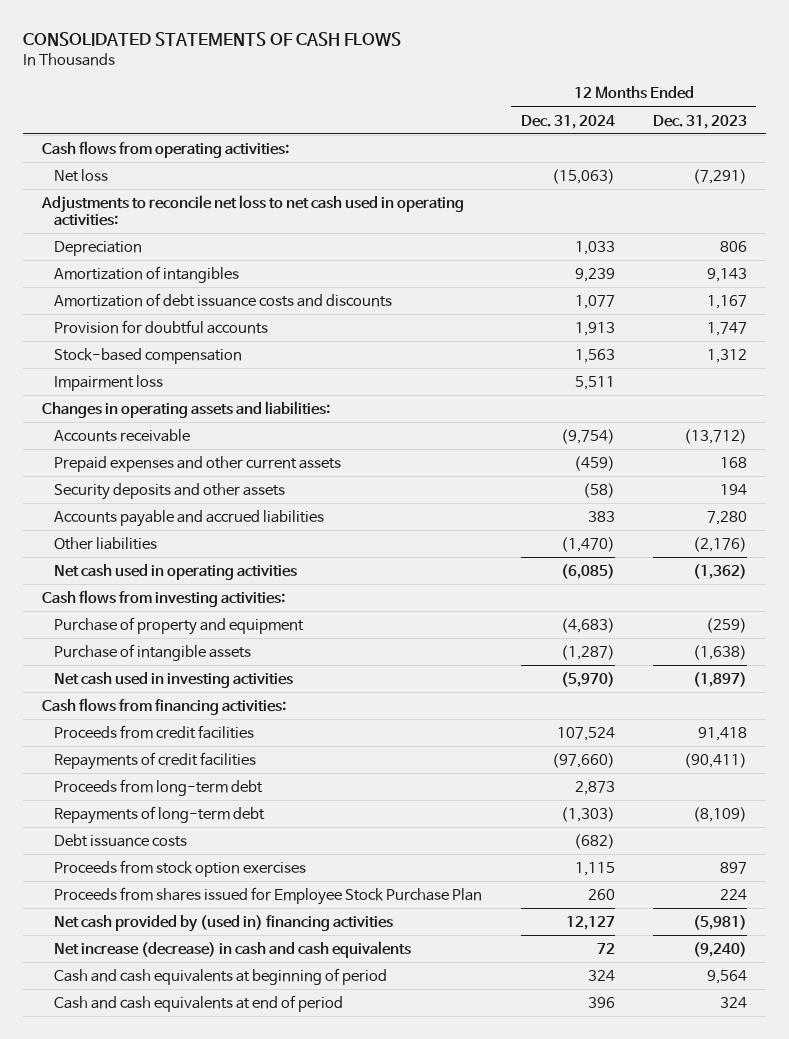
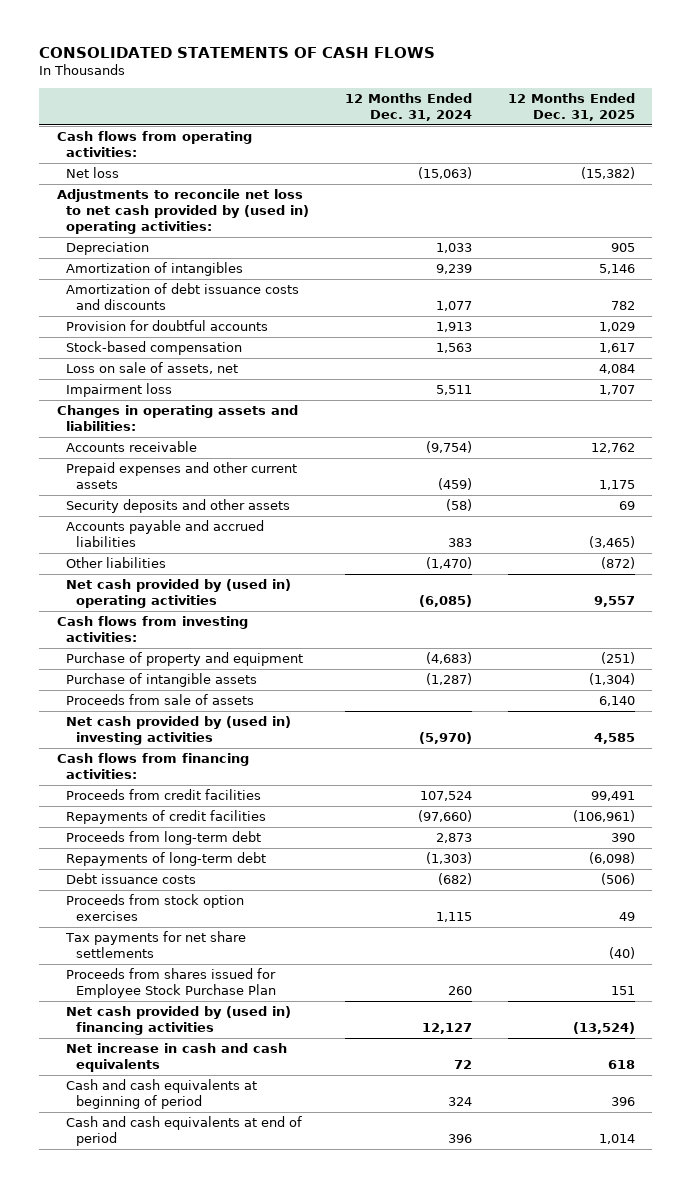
- | 12 Months Ended Dec. 31, 2024 | 12 Months Ended Dec. 31, 2023
+ | 12 Months Ended Dec. 31, 2024 | 12 Months Ended Dec. 31, 2025
- Adjustments to reconcile net loss to net cash used in operating activities:
+ Adjustments to reconcile net loss to net cash provided by (used in) operating activities:
+ Loss on sale of assets, net | | 4,084
- Net cash used in operating activities | (6,085) | (1,362)
+ Net cash provided by (used in) operating activities | (6,085) | 9,557
- Net cash used in investing activities | (5,970) | (1,897)
+ Proceeds from sale of assets | | 6,140
+ Net cash provided by (used in) investing activities | (5,970) | 4,585
+ Tax payments for net share settlements | | (40)
- Net increase (decrease) in cash and cash equivalents | 72 | (9,240)
+ Net increase in cash and cash equivalents | 72 | 618

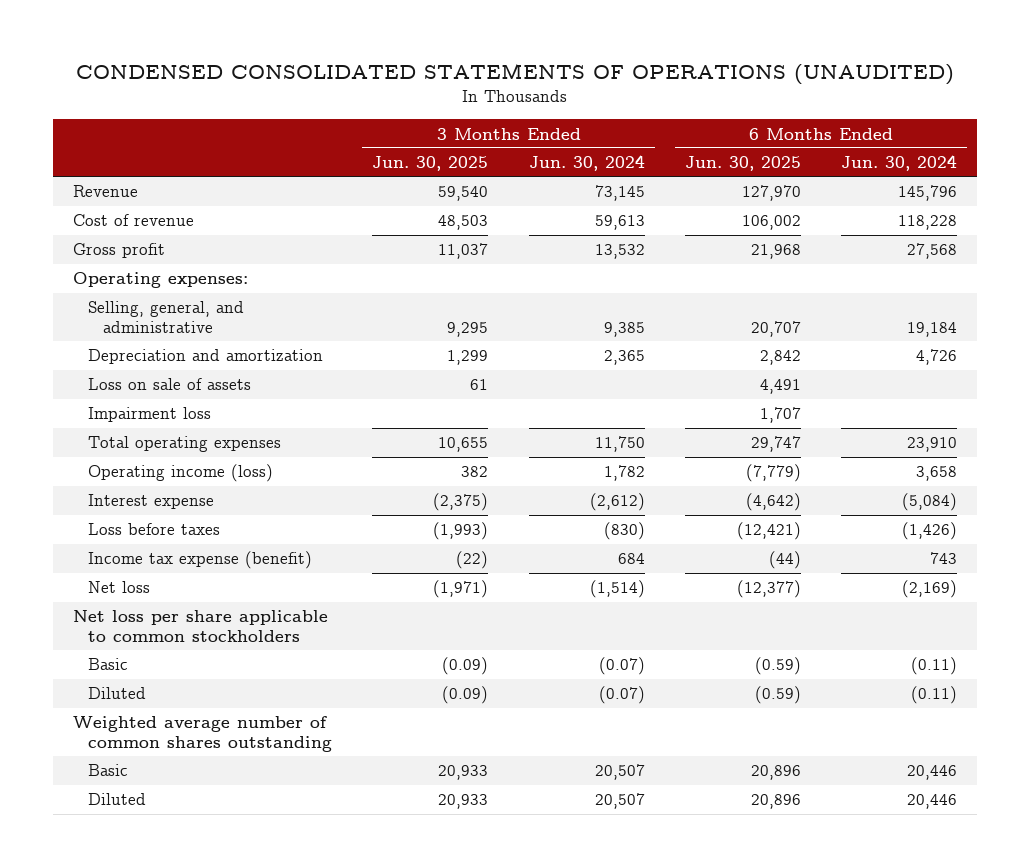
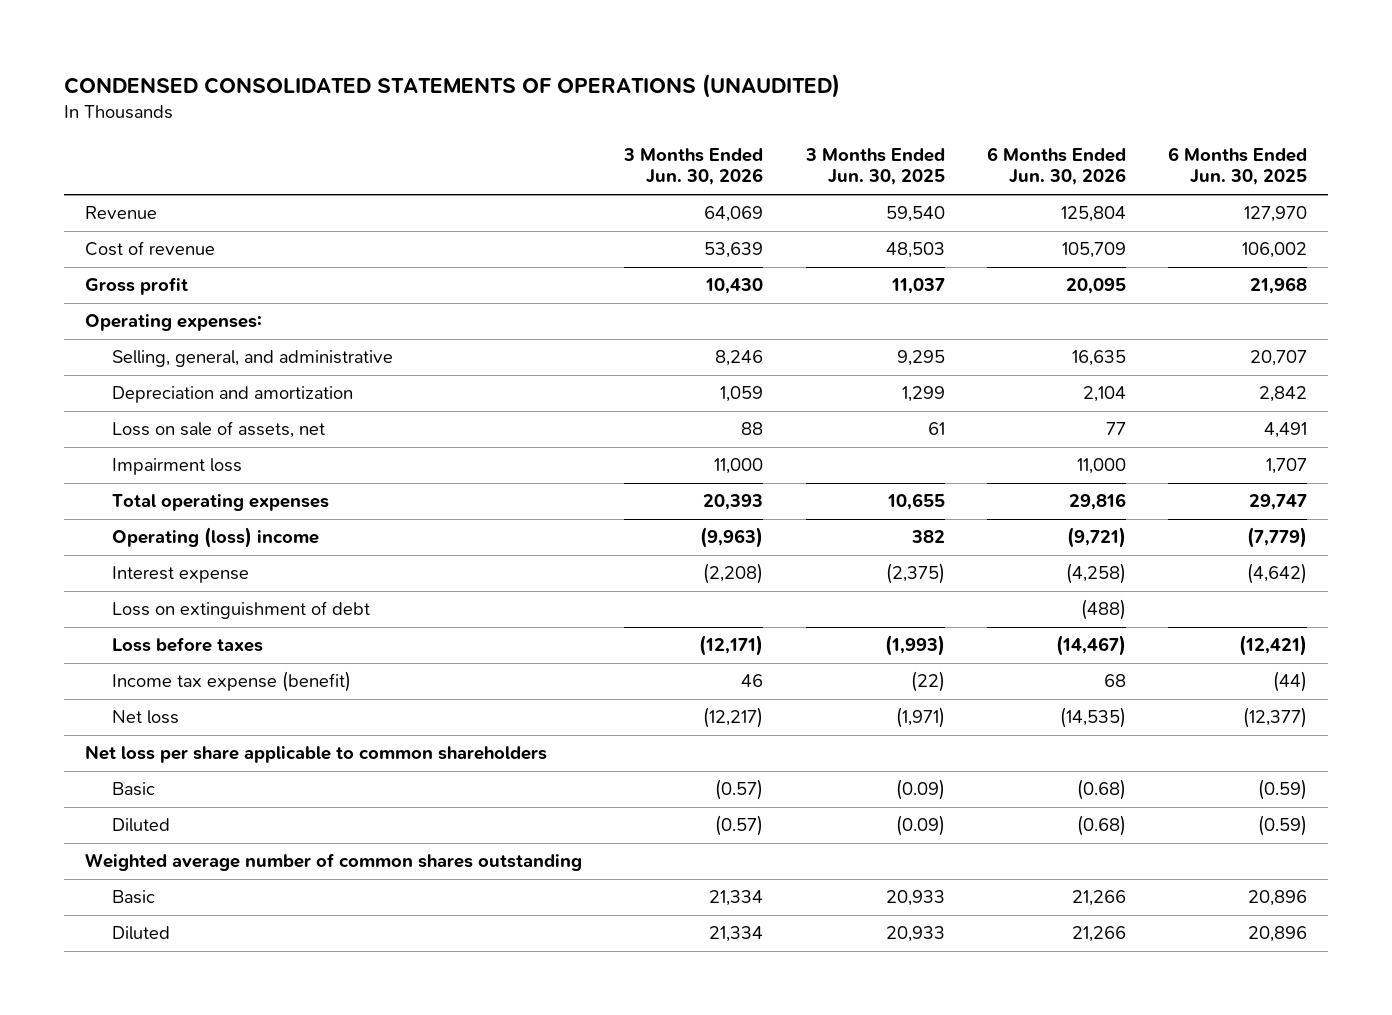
- | 3 Months Ended Jun. 30, 2025 | 3 Months Ended Jun. 30, 2024 | 6 Months Ended Jun. 30, 2025 | 6 Months Ended Jun. 30, 2024
+ | 3 Months Ended Jun. 30, 2026 | 3 Months Ended Jun. 30, 2025 | 6 Months Ended Jun. 30, 2026 | 6 Months Ended Jun. 30, 2025
- Loss on sale of assets | 61 | | 4,491 |
+ Loss on sale of assets, net | 88 | 61 | 77 | 4,491
- Operating income (loss) | 382 | 1,782 | (7,779) | 3,658
+ Operating (loss) income | (9,963) | 382 | (9,721) | (7,779)
+ Loss on extinguishment of debt | | | (488) |
- Net loss per share applicable to common stockholders
+ Net loss per share applicable to common shareholders

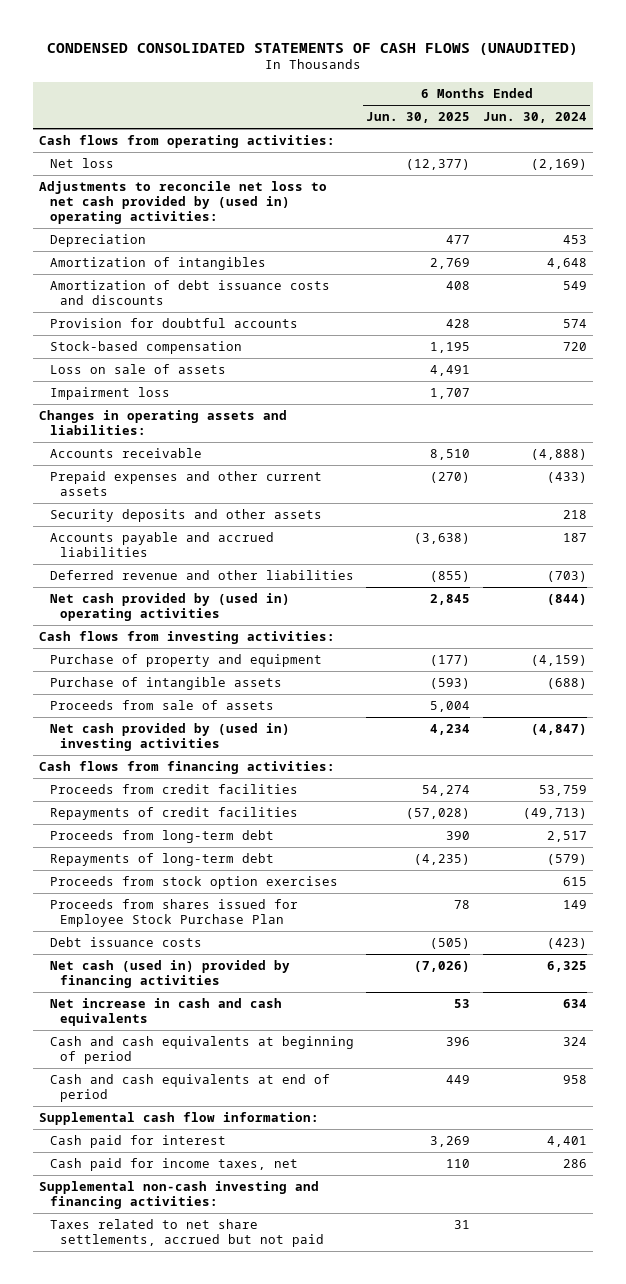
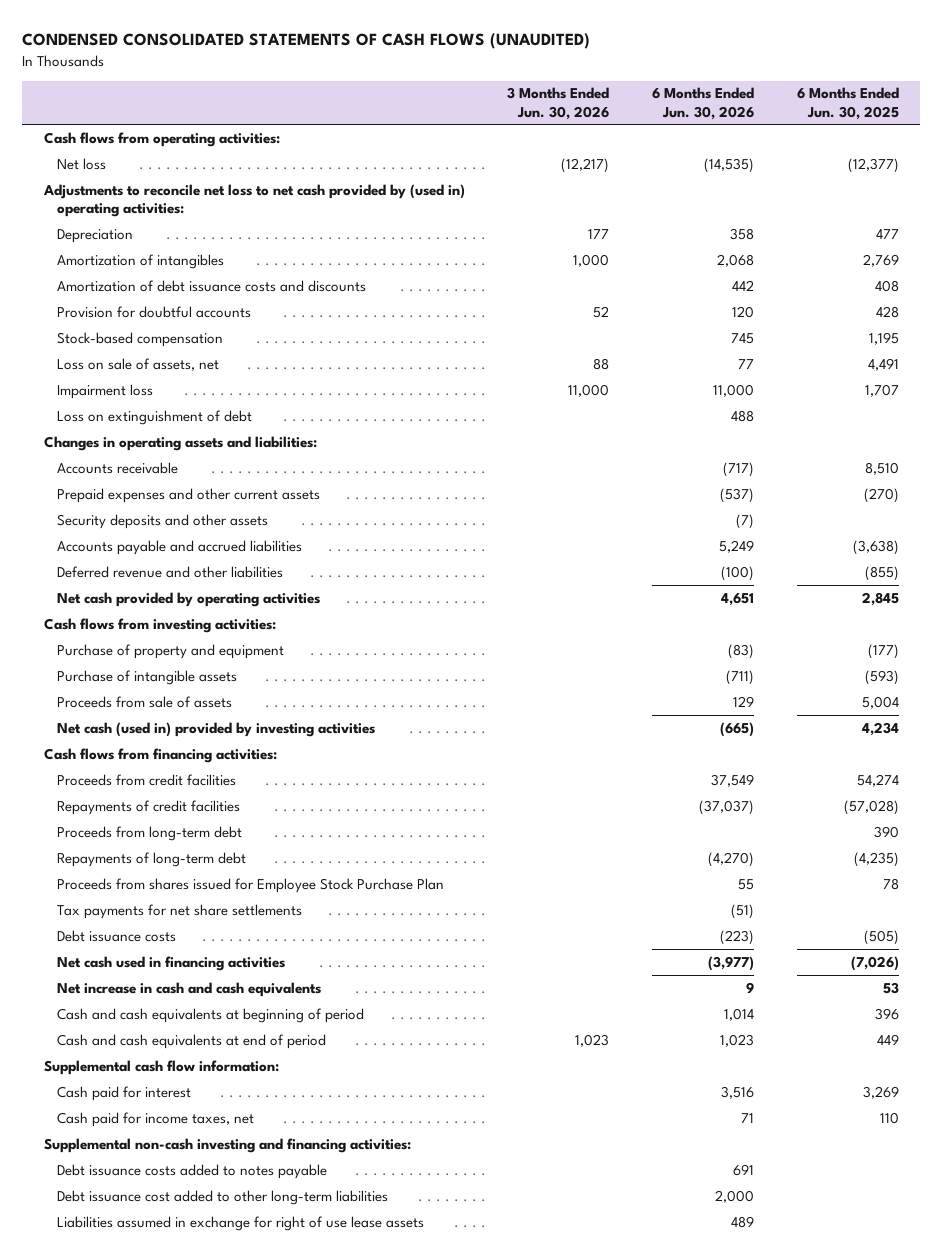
- | 6 Months Ended Jun. 30, 2025 | 6 Months Ended Jun. 30, 2024
+ | 3 Months Ended Jun. 30, 2026 | 6 Months Ended Jun. 30, 2026 | 6 Months Ended Jun. 30, 2025
- Loss on sale of assets | 4,491 |
+ Loss on sale of assets, net | 88 | 77 | 4,491
+ Loss on extinguishment of debt | | 488 |
- Net cash provided by (used in) operating activities | 2,845 | (844)
+ Net cash provided by operating activities | | 4,651 | 2,845
- Net cash provided by (used in) investing activities | 4,234 | (4,847)
+ Net cash (used in) provided by investing activities | | (665) | 4,234
- Proceeds from stock option exercises | | 615
+ Tax payments for net share settlements | | (51) |
- Net cash (used in) provided by financing activities | (7,026) | 6,325
+ Net cash used in financing activities | | (3,977) | (7,026)
- Taxes related to net share settlements, accrued but not paid | 31 |
+ Debt issuance costs added to notes payable | | 691 |
+ Debt issuance cost added to other long-term liabilities | | 2,000 |
+ Liabilities assumed in exchange for right of use lease assets | | 489 |

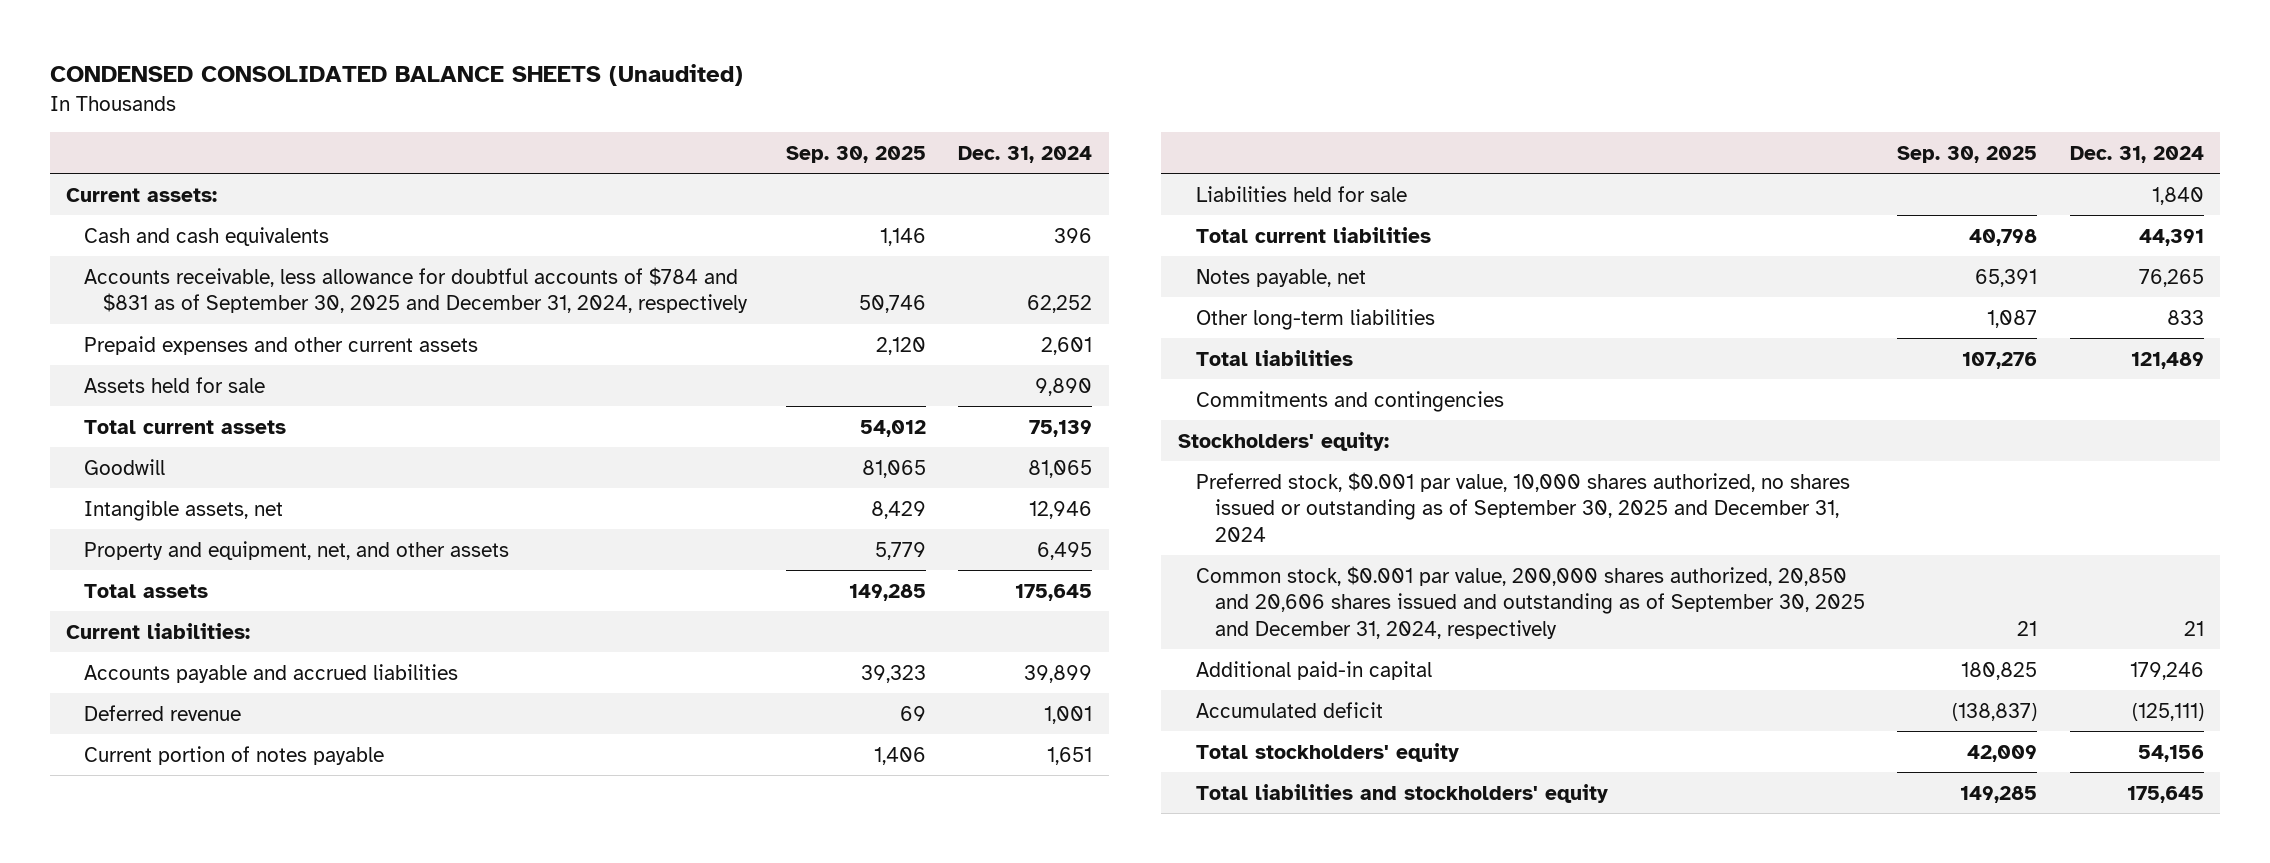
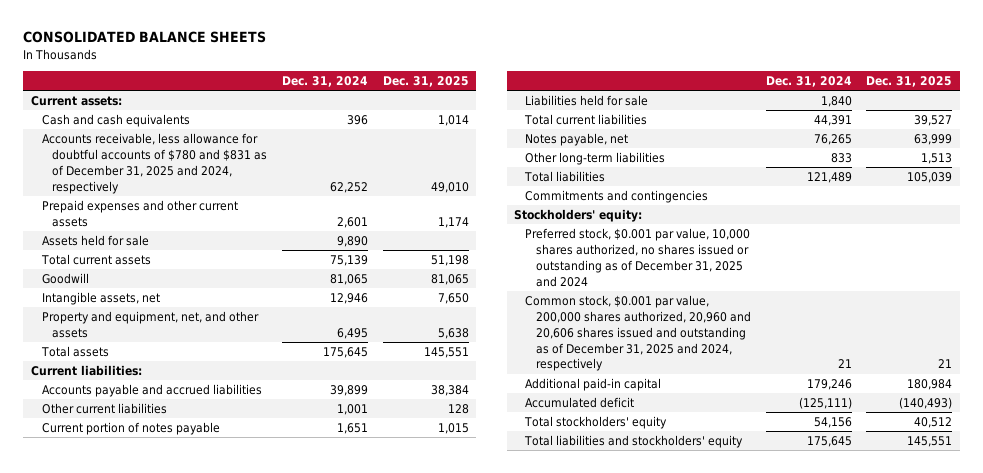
- CONDENSED CONSOLIDATED BALANCE SHEETS (Unaudited)
+ CONSOLIDATED BALANCE SHEETS
- | Sep. 30, 2025 | Dec. 31, 2024
+ | Dec. 31, 2024 | Dec. 31, 2025
- Accounts receivable, less allowance for doubtful accounts of $784 and $831 as of September 30, 2025 and December 31, 2024, respectively | 50,746 | 62,252
+ Accounts receivable, less allowance for doubtful accounts of $780 and $831 as of December 31, 2025 and 2024, respectively | 62,252 | 49,010
- Deferred revenue | 69 | 1,001
+ Other current liabilities | 1,001 | 128
- Preferred stock, $0.001 par value, 10,000 shares authorized, no shares issued or outstanding as of September 30, 2025 and December 31, 2024
- Common stock, $0.001 par value, 200,000 shares authorized, 20,850 and 20,606 shares issued and outstanding as of September 30, 2025 and December 31, 2024, respectively | 21 | 21
+ Preferred stock, $0.001 par value, 10,000 shares authorized, no shares issued or outstanding as of December 31, 2025 and 2024
+ Common stock, $0.001 par value, 200,000 shares authorized, 20,960 and 20,606 shares issued and outstanding as of December 31, 2025 and 2024, respectively | 21 | 21

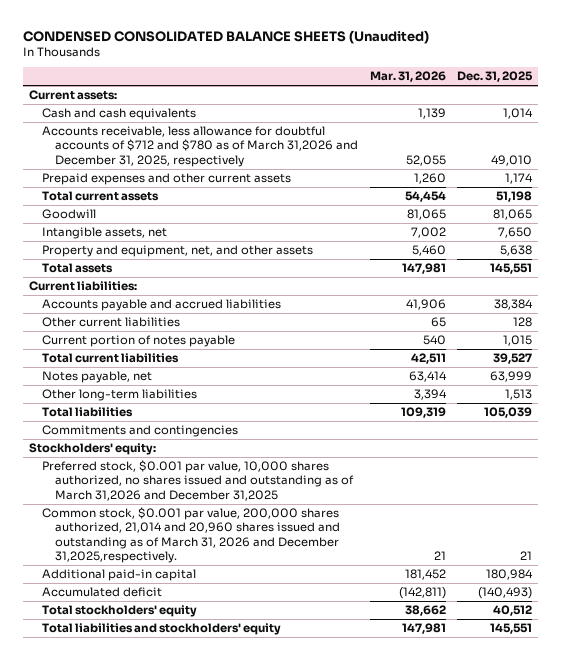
- CONSOLIDATED BALANCE SHEETS
+ CONDENSED CONSOLIDATED BALANCE SHEETS (Unaudited)
- | Dec. 31, 2024 | Dec. 31, 2025
+ | Mar. 31, 2026 | Dec. 31, 2025
- Accounts receivable, less allowance for doubtful accounts of $780 and $831 as of December 31, 2025 and 2024, respectively | 62,252 | 49,010
+ Accounts receivable, less allowance for doubtful accounts of $712 and $780 as of March 31,2026 and December 31, 2025, respectively | 52,055 | 49,010
- Assets held for sale | 9,890 |
- Liabilities held for sale | 1,840 |
- Preferred stock, $0.001 par value, 10,000 shares authorized, no shares issued or outstanding as of December 31, 2025 and 2024
- Common stock, $0.001 par value, 200,000 shares authorized, 20,960 and 20,606 shares issued and outstanding as of December 31, 2025 and 2024, respectively | 21 | 21
+ Preferred stock, $0.001 par value, 10,000 shares authorized, no shares issued and outstanding as of March 31,2026 and December 31,2025
+ Common stock, $0.001 par value, 200,000 shares authorized, 21,014 and 20,960 shares issued and outstanding as of March 31, 2026 and December 31,2025,respectively. | 21 | 21

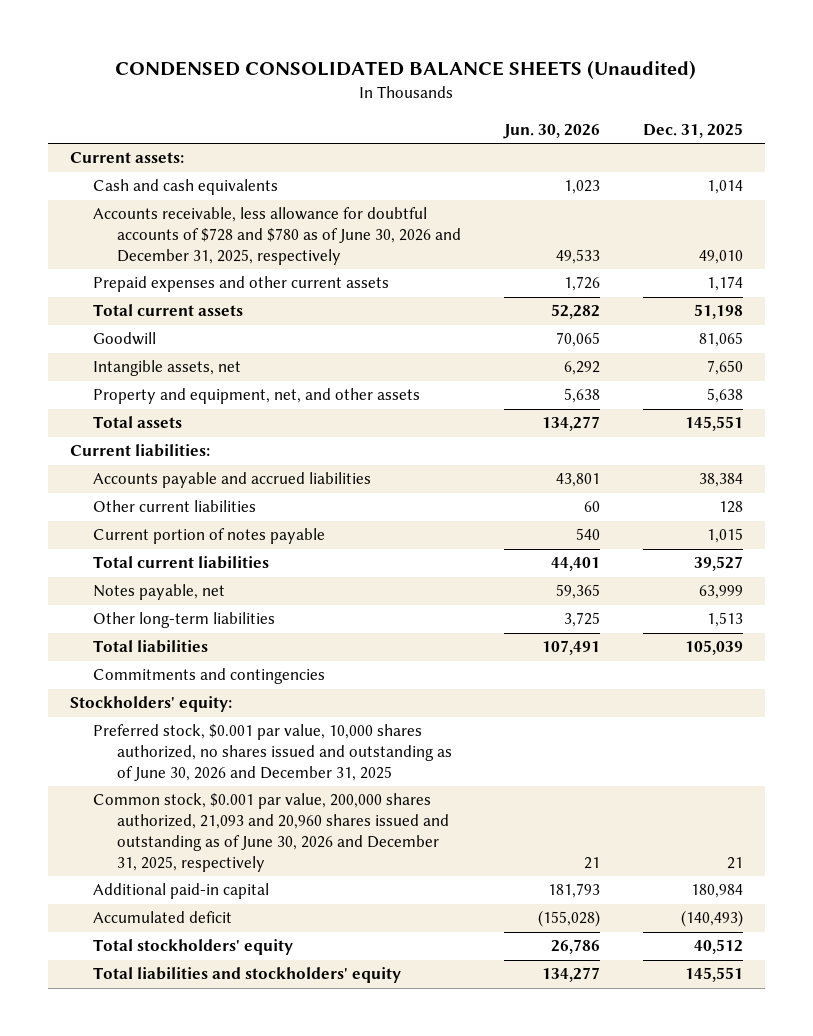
- | Mar. 31, 2026 | Dec. 31, 2025
+ | Jun. 30, 2026 | Dec. 31, 2025
- Accounts receivable, less allowance for doubtful accounts of $712 and $780 as of March 31,2026 and December 31, 2025, respectively | 52,055 | 49,010
+ Accounts receivable, less allowance for doubtful accounts of $728 and $780 as of June 30, 2026 and December 31, 2025, respectively | 49,533 | 49,010
- Preferred stock, $0.001 par value, 10,000 shares authorized, no shares issued and outstanding as of March 31,2026 and December 31,2025
- Common stock, $0.001 par value, 200,000 shares authorized, 21,014 and 20,960 shares issued and outstanding as of March 31, 2026 and December 31,2025,respectively. | 21 | 21
+ Preferred stock, $0.001 par value, 10,000 shares authorized, no shares issued and outstanding as of June 30, 2026 and December 31, 2025
+ Common stock, $0.001 par value, 200,000 shares authorized, 21,093 and 20,960 shares issued and outstanding as of June 30, 2026 and December 31, 2025, respectively | 21 | 21

